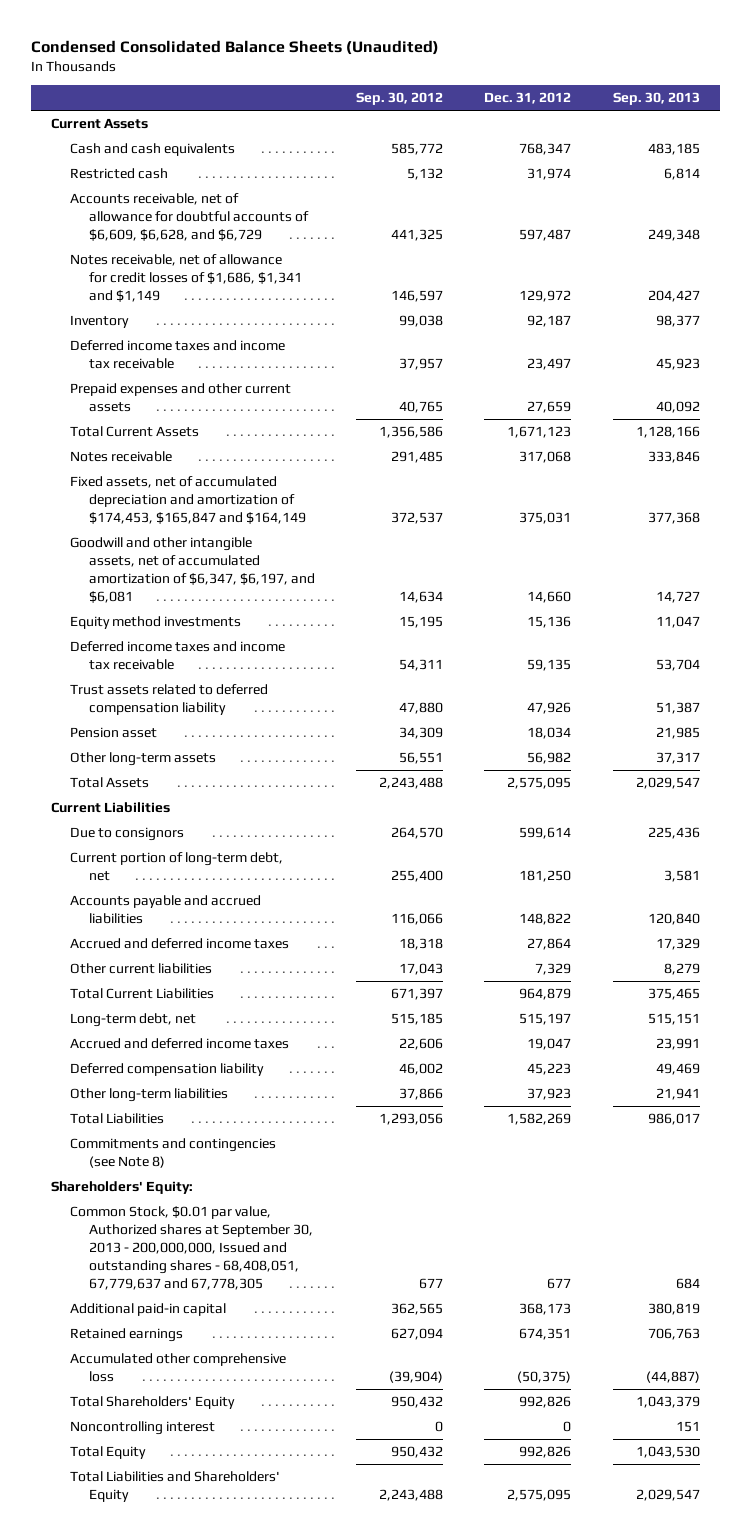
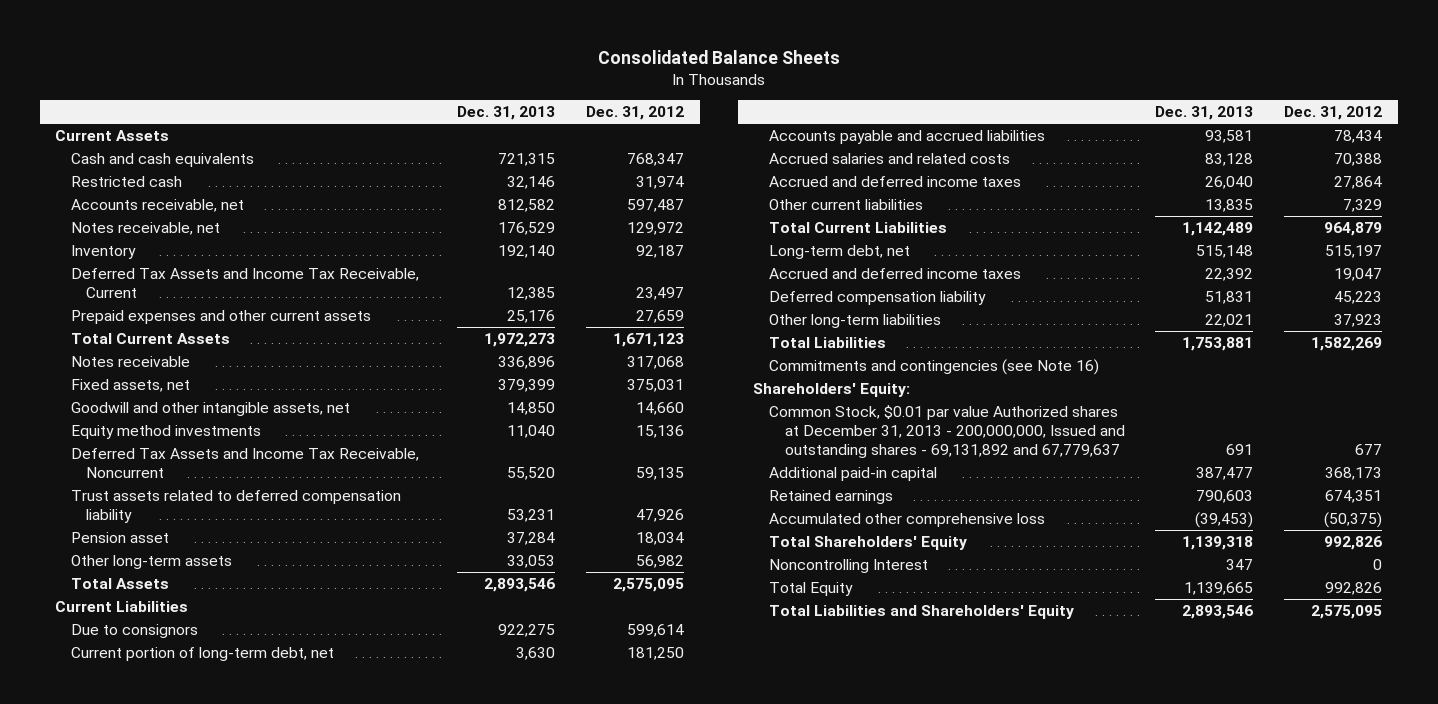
- Condensed Consolidated Balance Sheets (Unaudited)
+ Consolidated Balance Sheets
- | Sep. 30, 2012 | Dec. 31, 2012 | Sep. 30, 2013
+ | Dec. 31, 2013 | Dec. 31, 2012
- Accounts receivable, net of allowance for doubtful accounts of $6,609, $6,628, and $6,729 | 441,325 | 597,487 | 249,348
- Notes receivable, net of allowance for credit losses of $1,686, $1,341 and $1,149 | 146,597 | 129,972 | 204,427
+ Accounts receivable, net | 812,582 | 597,487
+ Notes receivable, net | 176,529 | 129,972
- Deferred income taxes and income tax receivable | 37,957 | 23,497 | 45,923
+ Deferred Tax Assets and Income Tax Receivable, Current | 12,385 | 23,497
- Fixed assets, net of accumulated depreciation and amortization of $174,453, $165,847 and $164,149 | 372,537 | 375,031 | 377,368
- Goodwill and other intangible assets, net of accumulated amortization of $6,347, $6,197, and $6,081 | 14,634 | 14,660 | 14,727
+ Fixed assets, net | 379,399 | 375,031
+ Goodwill and other intangible assets, net | 14,850 | 14,660
- Deferred income taxes and income tax receivable | 54,311 | 59,135 | 53,704
+ Deferred Tax Assets and Income Tax Receivable, Noncurrent | 55,520 | 59,135
- Accounts payable and accrued liabilities | 116,066 | 148,822 | 120,840
+ Accounts payable and accrued liabilities | 93,581 | 78,434
+ Accrued salaries and related costs | 83,128 | 70,388
- Commitments and contingencies (see Note 8)
+ Commitments and contingencies (see Note 16)
- Common Stock, $0.01 par value, Authorized shares at September 30, 2013 - 200,000,000, Issued and outstanding shares - 68,408,051, 67,779,637 and 67,778,305 | 677 | 677 | 684
+ Common Stock, $0.01 par value Authorized shares at December 31, 2013 - 200,000,000, Issued and outstanding shares - 69,131,892 and 67,779,637 | 691 | 677
- Noncontrolling interest | 0 | 0 | 151
+ Noncontrolling Interest | 347 | 0

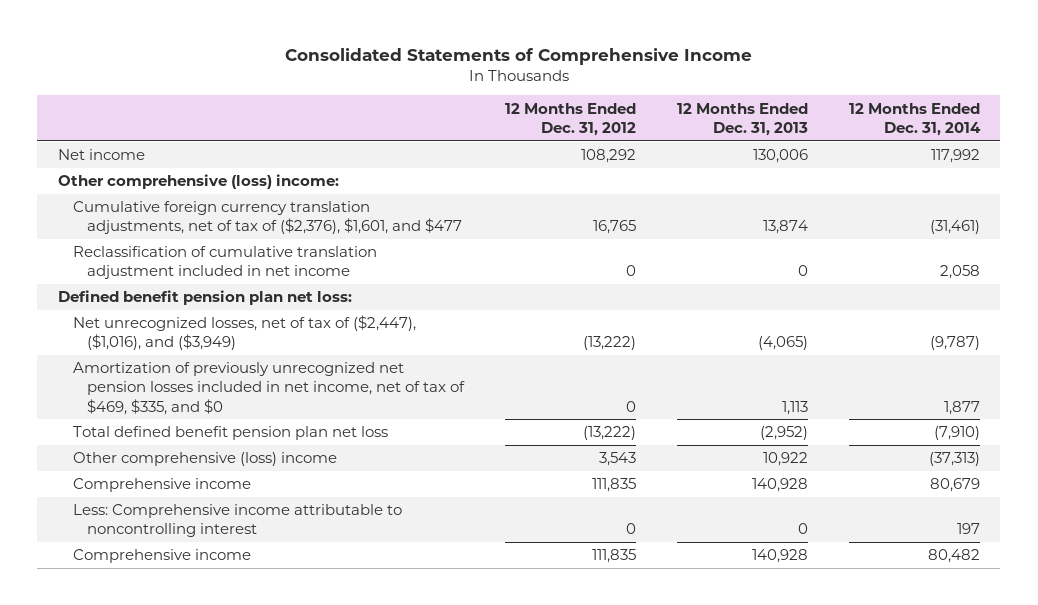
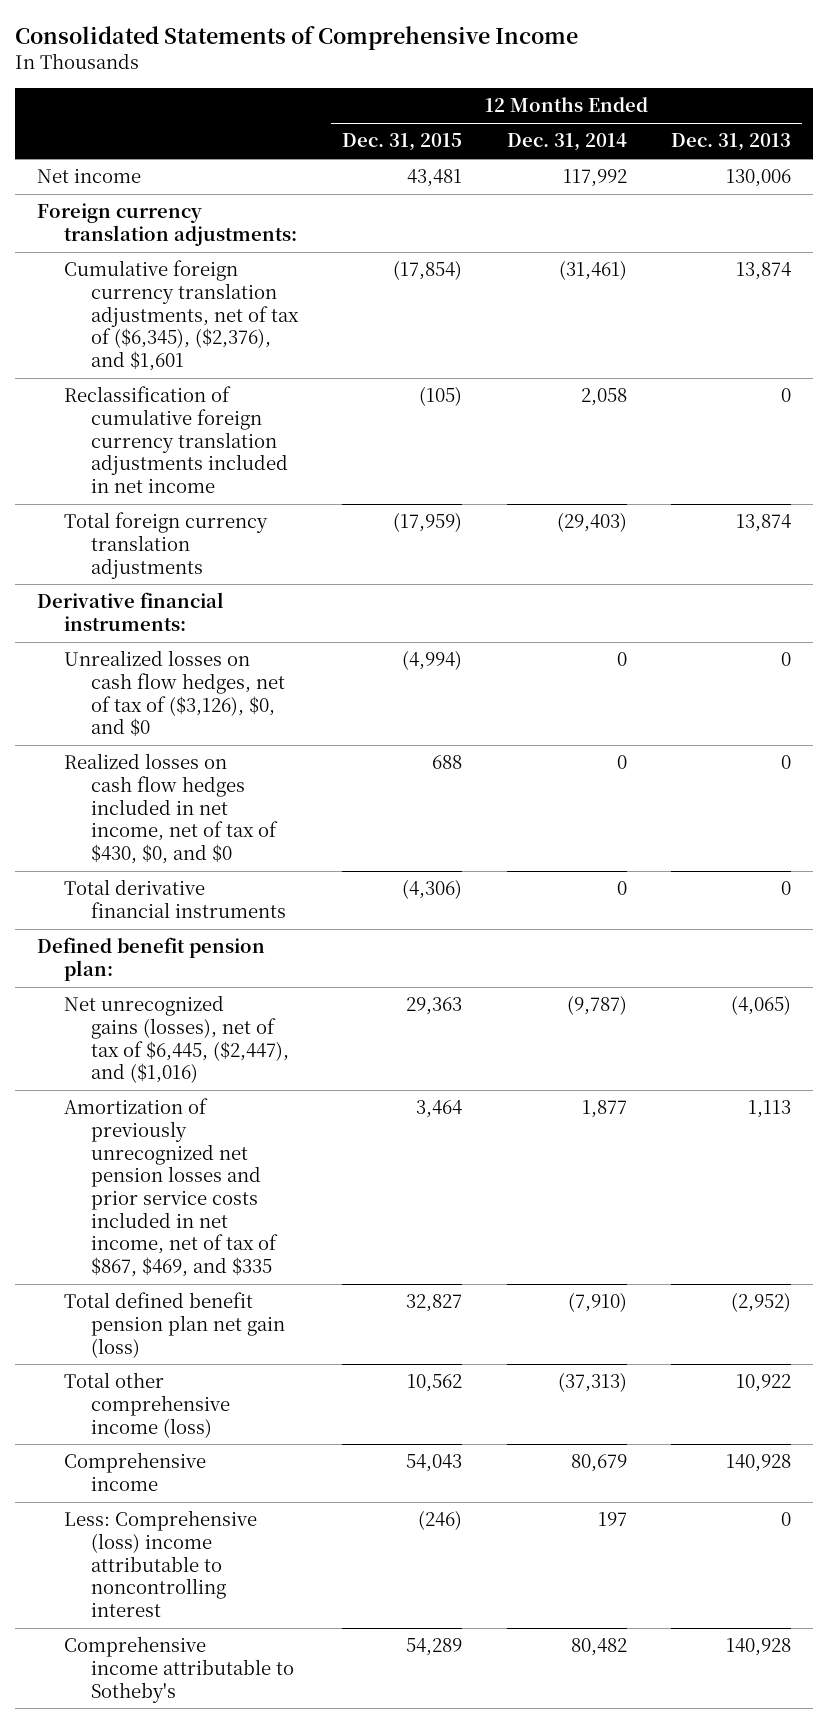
- | 12 Months Ended Dec. 31, 2012 | 12 Months Ended Dec. 31, 2013 | 12 Months Ended Dec. 31, 2014
+ | 12 Months Ended Dec. 31, 2015 | 12 Months Ended Dec. 31, 2014 | 12 Months Ended Dec. 31, 2013
- Other comprehensive (loss) income:
- Cumulative foreign currency translation adjustments, net of tax of ($2,376), $1,601, and $477 | 16,765 | 13,874 | (31,461)
- Reclassification of cumulative translation adjustment included in net income | 0 | 0 | 2,058
- Defined benefit pension plan net loss:
- Net unrecognized losses, net of tax of ($2,447), ($1,016), and ($3,949) | (13,222) | (4,065) | (9,787)
- Amortization of previously unrecognized net pension losses included in net income, net of tax of $469, $335, and $0 | 0 | 1,113 | 1,877
- Total defined benefit pension plan net loss | (13,222) | (2,952) | (7,910)
- Other comprehensive (loss) income | 3,543 | 10,922 | (37,313)
+ Foreign currency translation adjustments:
+ Cumulative foreign currency translation adjustments, net of tax of ($6,345), ($2,376), and $1,601 | (17,854) | (31,461) | 13,874
+ Reclassification of cumulative foreign currency translation adjustments included in net income | (105) | 2,058 | 0
+ Total foreign currency translation adjustments | (17,959) | (29,403) | 13,874
+ Derivative financial instruments:
+ Unrealized losses on cash flow hedges, net of tax of ($3,126), $0, and $0 | (4,994) | 0 | 0
+ Realized losses on cash flow hedges included in net income, net of tax of $430, $0, and $0 | 688 | 0 | 0
+ Total derivative financial instruments | (4,306) | 0 | 0
+ Defined benefit pension plan:
+ Net unrecognized gains (losses), net of tax of $6,445, ($2,447), and ($1,016) | 29,363 | (9,787) | (4,065)
+ Amortization of previously unrecognized net pension losses and prior service costs included in net income, net of tax of $867, $469, and $335 | 3,464 | 1,877 | 1,113
+ Total defined benefit pension plan net gain (loss) | 32,827 | (7,910) | (2,952)
+ Total other comprehensive income (loss) | 10,562 | (37,313) | 10,922
- Less: Comprehensive income attributable to noncontrolling interest | 0 | 0 | 197
- Comprehensive income | 111,835 | 140,928 | 80,482
+ Less: Comprehensive (loss) income attributable to noncontrolling interest | (246) | 197 | 0
+ Comprehensive income attributable to Sotheby's | 54,289 | 80,482 | 140,928

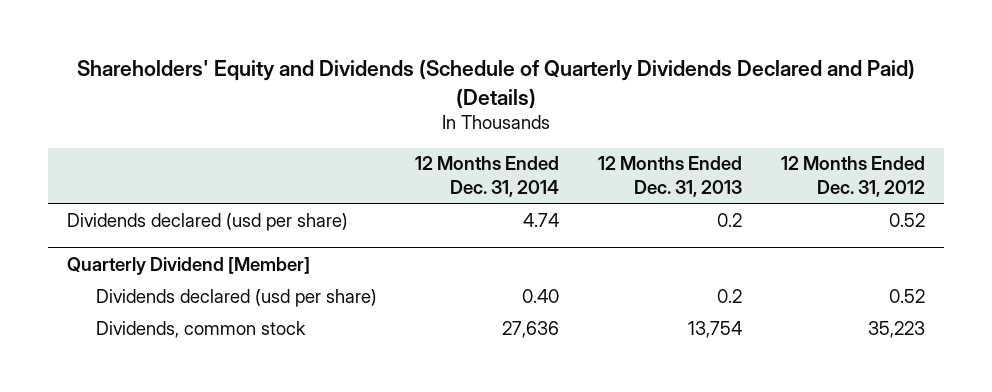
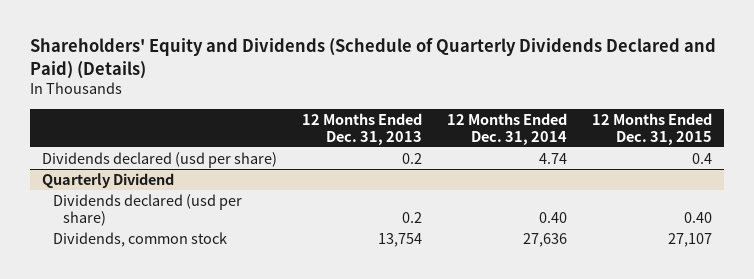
- | 12 Months Ended Dec. 31, 2014 | 12 Months Ended Dec. 31, 2013 | 12 Months Ended Dec. 31, 2012
+ | 12 Months Ended Dec. 31, 2013 | 12 Months Ended Dec. 31, 2014 | 12 Months Ended Dec. 31, 2015
- Quarterly Dividend [Member]
+ Quarterly Dividend

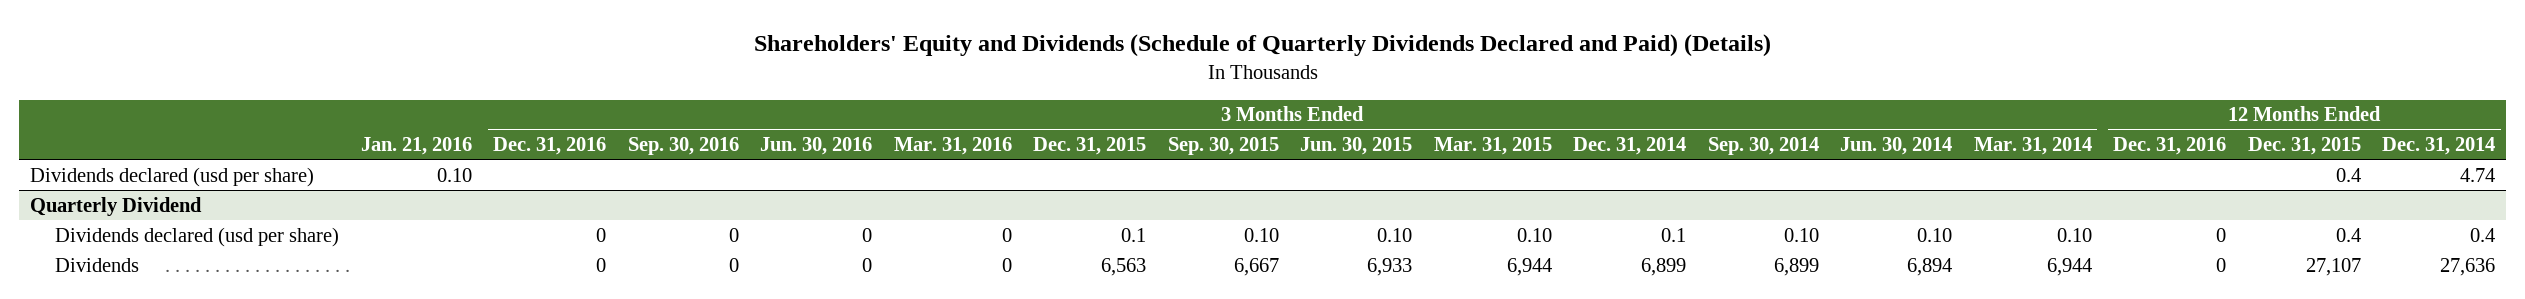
- | 12 Months Ended Dec. 31, 2013 | 12 Months Ended Dec. 31, 2014 | 12 Months Ended Dec. 31, 2015
+ | Jan. 21, 2016 | 3 Months Ended Dec. 31, 2016 | 3 Months Ended Sep. 30, 2016 | 3 Months Ended Jun. 30, 2016 | 3 Months Ended Mar. 31, 2016 | 3 Months Ended Dec. 31, 2015 | 3 Months Ended Sep. 30, 2015 | 3 Months Ended Jun. 30, 2015 | 3 Months Ended Mar. 31, 2015 | 3 Months Ended Dec. 31, 2014 | 3 Months Ended Sep. 30, 2014 | 3 Months Ended Jun. 30, 2014 | 3 Months Ended Mar. 31, 2014 | 12 Months Ended Dec. 31, 2016 | 12 Months Ended Dec. 31, 2015 | 12 Months Ended Dec. 31, 2014
@ Quarterly Dividend
- Dividends declared (usd per share) | 0.2 | 0.40 | 0.40
- Dividends, common stock | 13,754 | 27,636 | 27,107
+ Dividends declared (usd per share) | | 0 | 0 | 0 | 0 | 0.1 | 0.10 | 0.10 | 0.10 | 0.1 | 0.10 | 0.10 | 0.10 | 0 | 0.4 | 0.4
+ Dividends | | 0 | 0 | 0 | 0 | 6,563 | 6,667 | 6,933 | 6,944 | 6,899 | 6,899 | 6,894 | 6,944 | 0 | 27,107 | 27,636

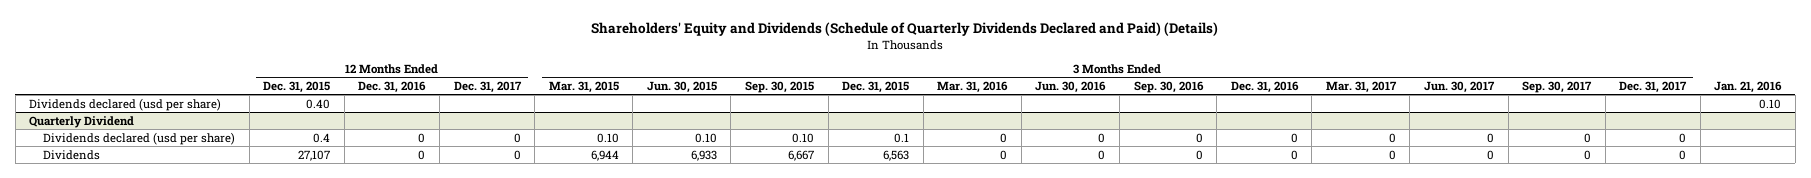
- | Jan. 21, 2016 | 3 Months Ended Dec. 31, 2016 | 3 Months Ended Sep. 30, 2016 | 3 Months Ended Jun. 30, 2016 | 3 Months Ended Mar. 31, 2016 | 3 Months Ended Dec. 31, 2015 | 3 Months Ended Sep. 30, 2015 | 3 Months Ended Jun. 30, 2015 | 3 Months Ended Mar. 31, 2015 | 3 Months Ended Dec. 31, 2014 | 3 Months Ended Sep. 30, 2014 | 3 Months Ended Jun. 30, 2014 | 3 Months Ended Mar. 31, 2014 | 12 Months Ended Dec. 31, 2016 | 12 Months Ended Dec. 31, 2015 | 12 Months Ended Dec. 31, 2014
+ | 12 Months Ended Dec. 31, 2015 | 12 Months Ended Dec. 31, 2016 | 12 Months Ended Dec. 31, 2017 | 3 Months Ended Mar. 31, 2015 | 3 Months Ended Jun. 30, 2015 | 3 Months Ended Sep. 30, 2015 | 3 Months Ended Dec. 31, 2015 | 3 Months Ended Mar. 31, 2016 | 3 Months Ended Jun. 30, 2016 | 3 Months Ended Sep. 30, 2016 | 3 Months Ended Dec. 31, 2016 | 3 Months Ended Mar. 31, 2017 | 3 Months Ended Jun. 30, 2017 | 3 Months Ended Sep. 30, 2017 | 3 Months Ended Dec. 31, 2017 | Jan. 21, 2016
- Dividends declared (usd per share) | 0.10 | | | | | | | | | | | | | | 0.4 | 4.74
+ Dividends declared (usd per share) | 0.40 | | | | | | | | | | | | | | | 0.10

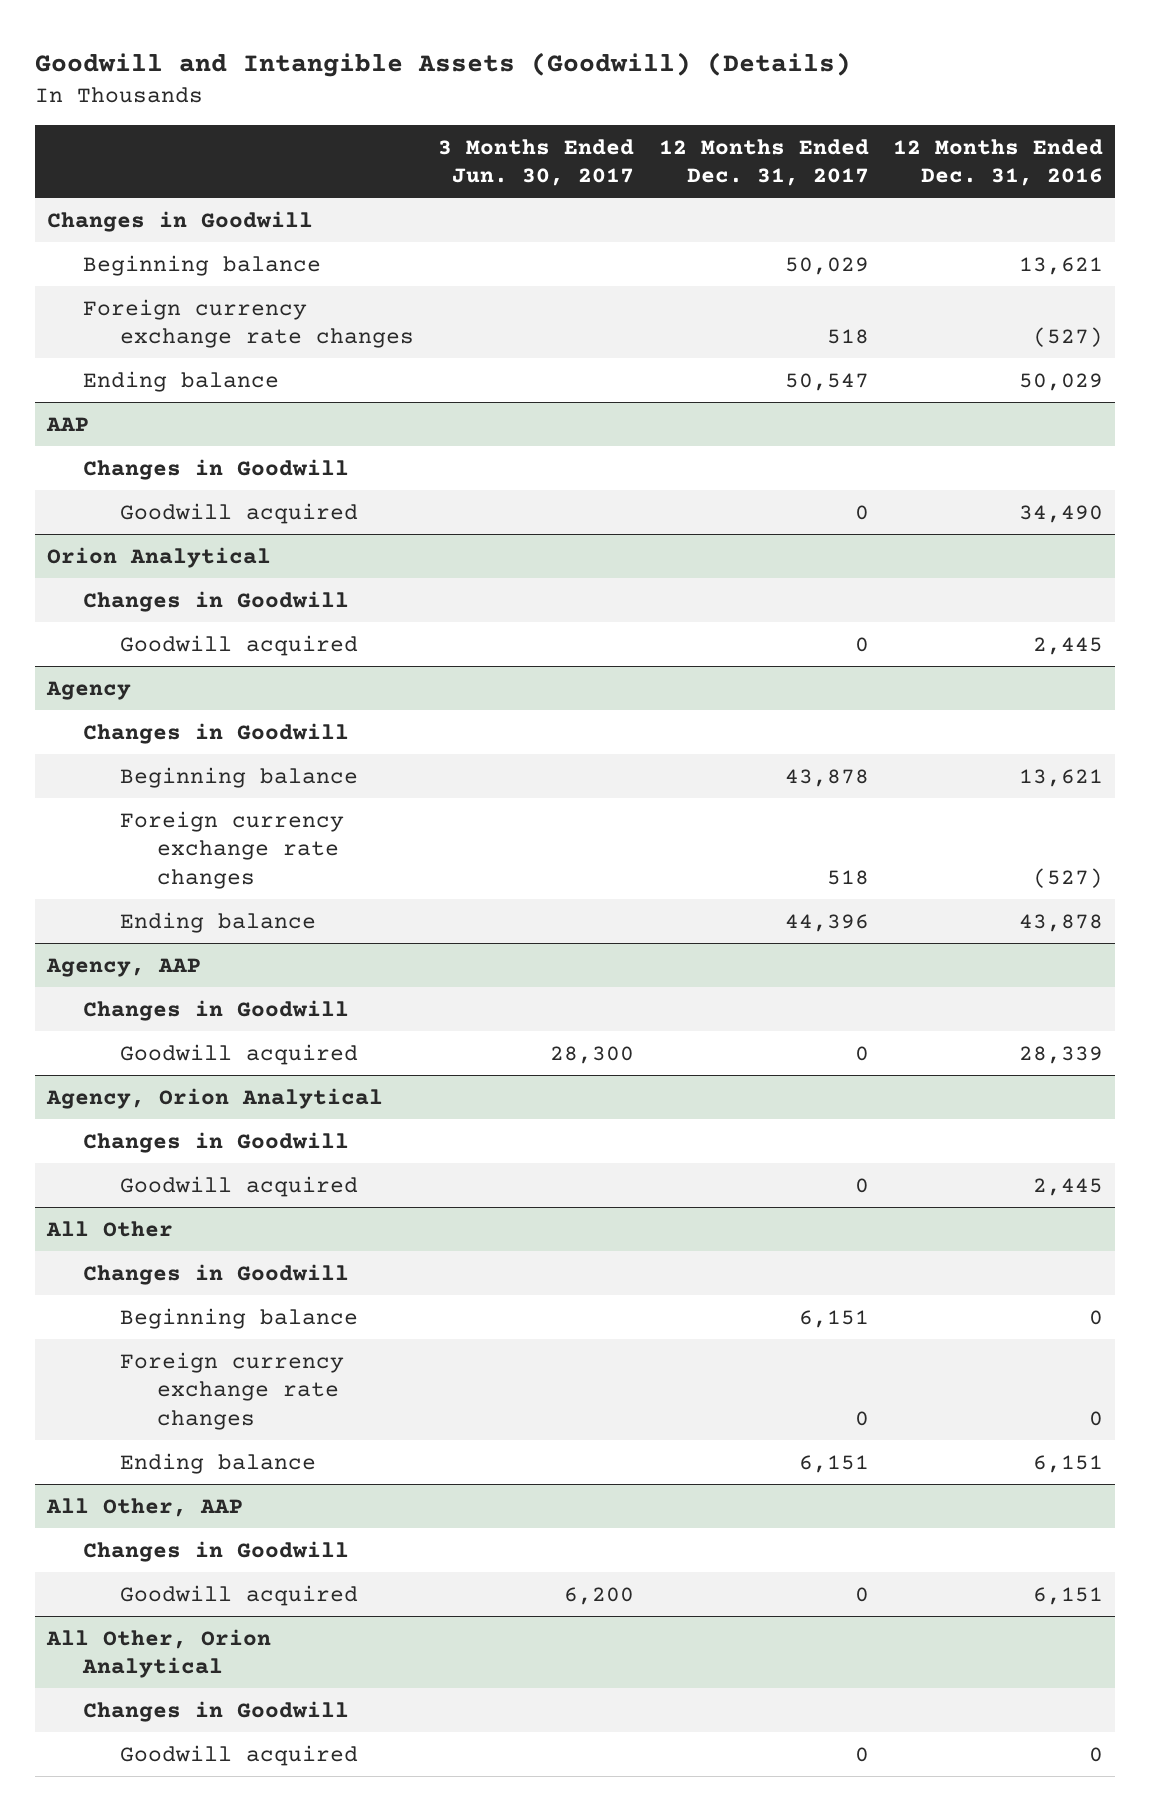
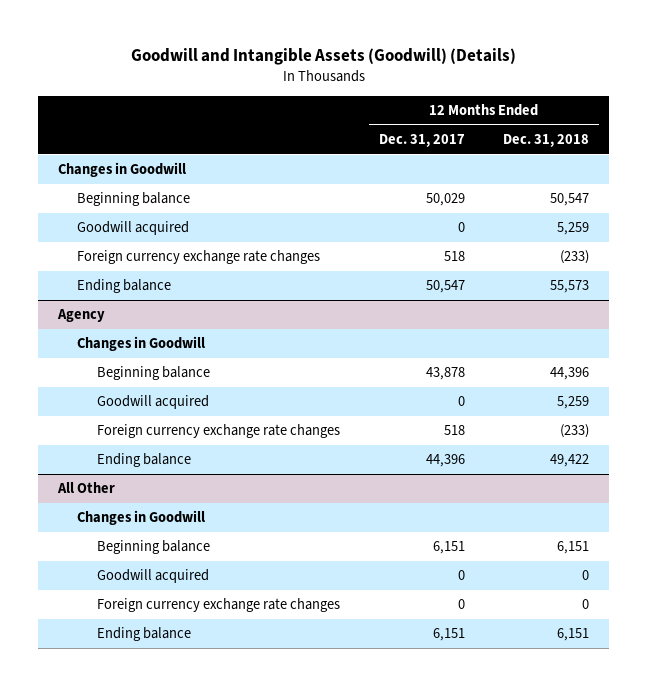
- | 3 Months Ended Jun. 30, 2017 | 12 Months Ended Dec. 31, 2017 | 12 Months Ended Dec. 31, 2016
+ | 12 Months Ended Dec. 31, 2017 | 12 Months Ended Dec. 31, 2018
+ Goodwill acquired | 0 | 5,259
- AAP
- Changes in Goodwill
- Goodwill acquired | | 0 | 34,490
- Orion Analytical
- Changes in Goodwill
- Goodwill acquired | | 0 | 2,445
@ Agency
+ Goodwill acquired | 0 | 5,259
- Agency, AAP
- Changes in Goodwill
- Goodwill acquired | 28,300 | 0 | 28,339
- Agency, Orion Analytical
- Changes in Goodwill
- Goodwill acquired | | 0 | 2,445
@ All Other
+ Goodwill acquired | 0 | 0
- All Other, AAP
- Changes in Goodwill
- Goodwill acquired | 6,200 | 0 | 6,151
- All Other, Orion Analytical
- Changes in Goodwill
- Goodwill acquired | | 0 | 0

